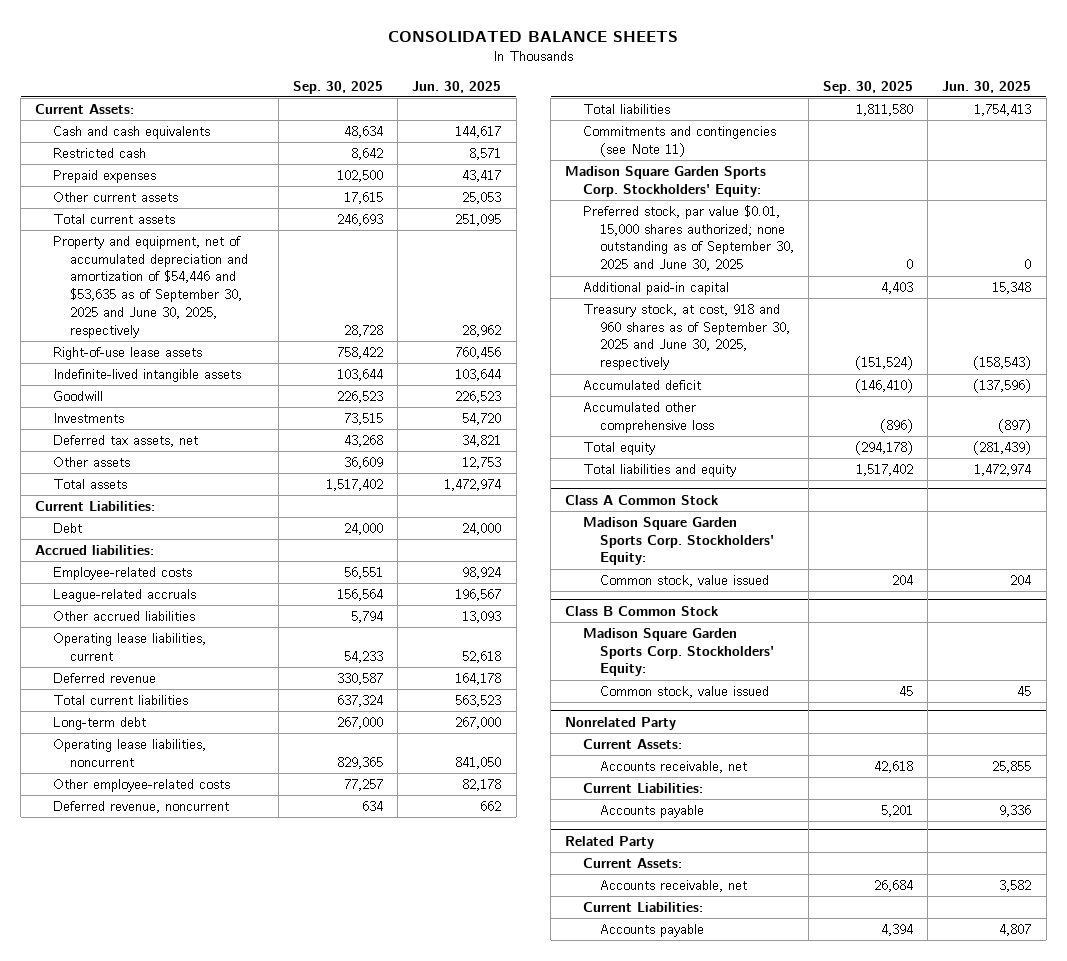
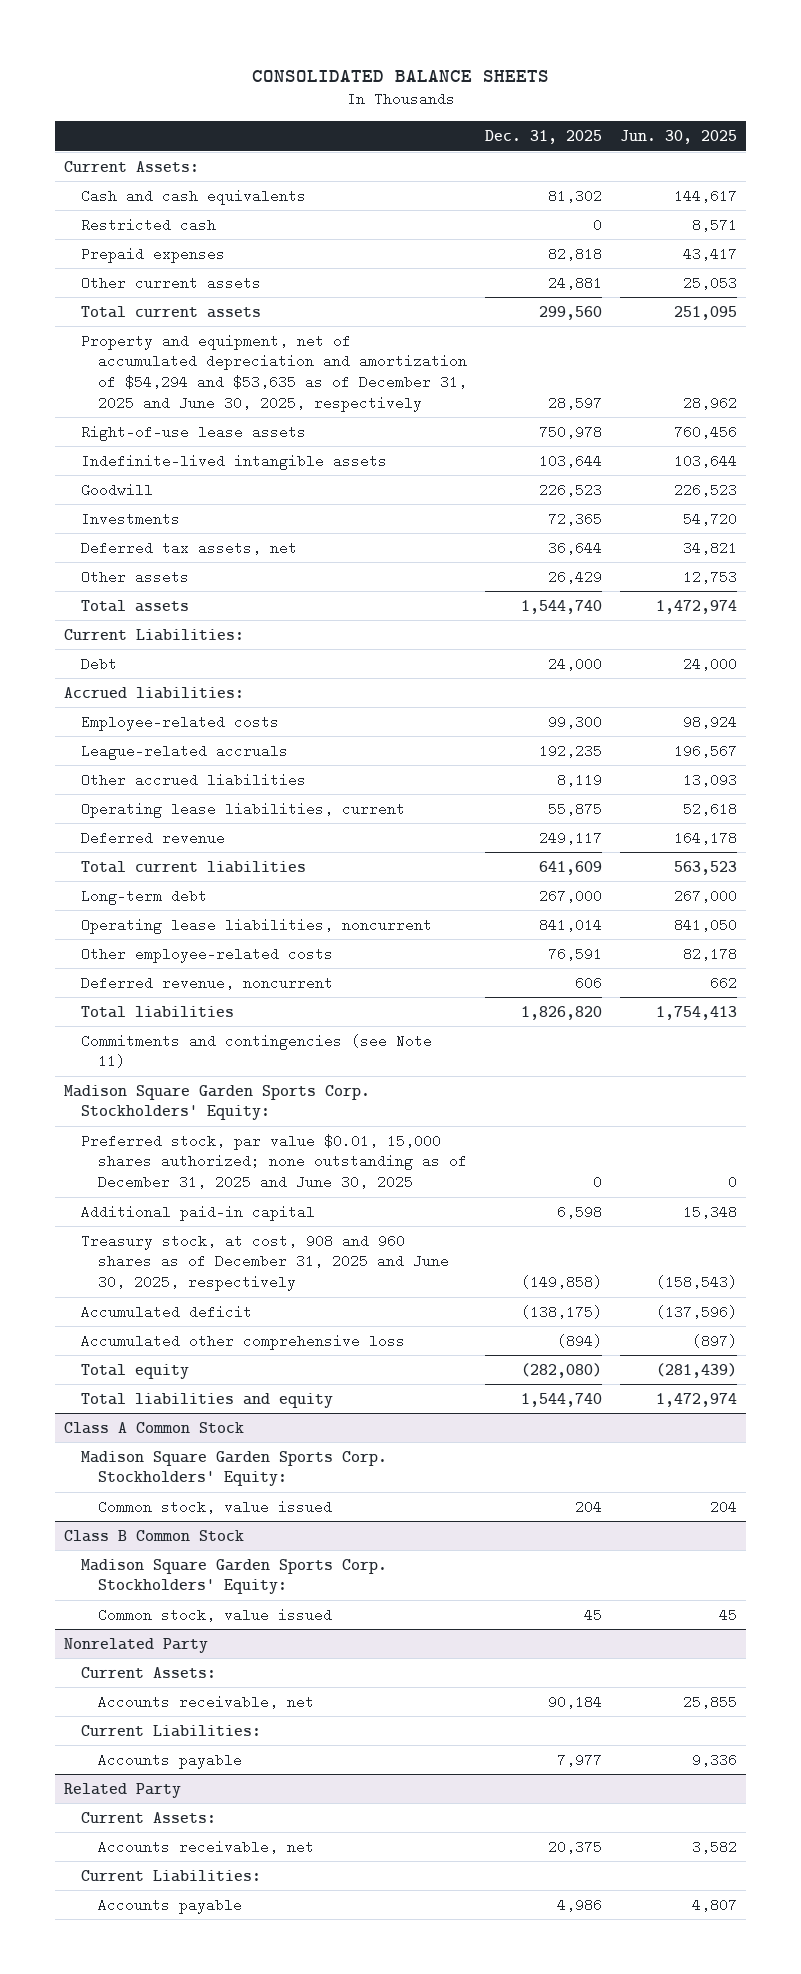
- | Sep. 30, 2025 | Jun. 30, 2025
+ | Dec. 31, 2025 | Jun. 30, 2025
- Property and equipment, net of accumulated depreciation and amortization of $54,446 and $53,635 as of September 30, 2025 and June 30, 2025, respectively | 28,728 | 28,962
+ Property and equipment, net of accumulated depreciation and amortization of $54,294 and $53,635 as of December 31, 2025 and June 30, 2025, respectively | 28,597 | 28,962
- Preferred stock, par value $0.01, 15,000 shares authorized; none outstanding as of September 30, 2025 and June 30, 2025 | 0 | 0
+ Preferred stock, par value $0.01, 15,000 shares authorized; none outstanding as of December 31, 2025 and June 30, 2025 | 0 | 0
- Treasury stock, at cost, 918 and 960 shares as of September 30, 2025 and June 30, 2025, respectively | (151,524) | (158,543)
+ Treasury stock, at cost, 908 and 960 shares as of December 31, 2025 and June 30, 2025, respectively | (149,858) | (158,543)

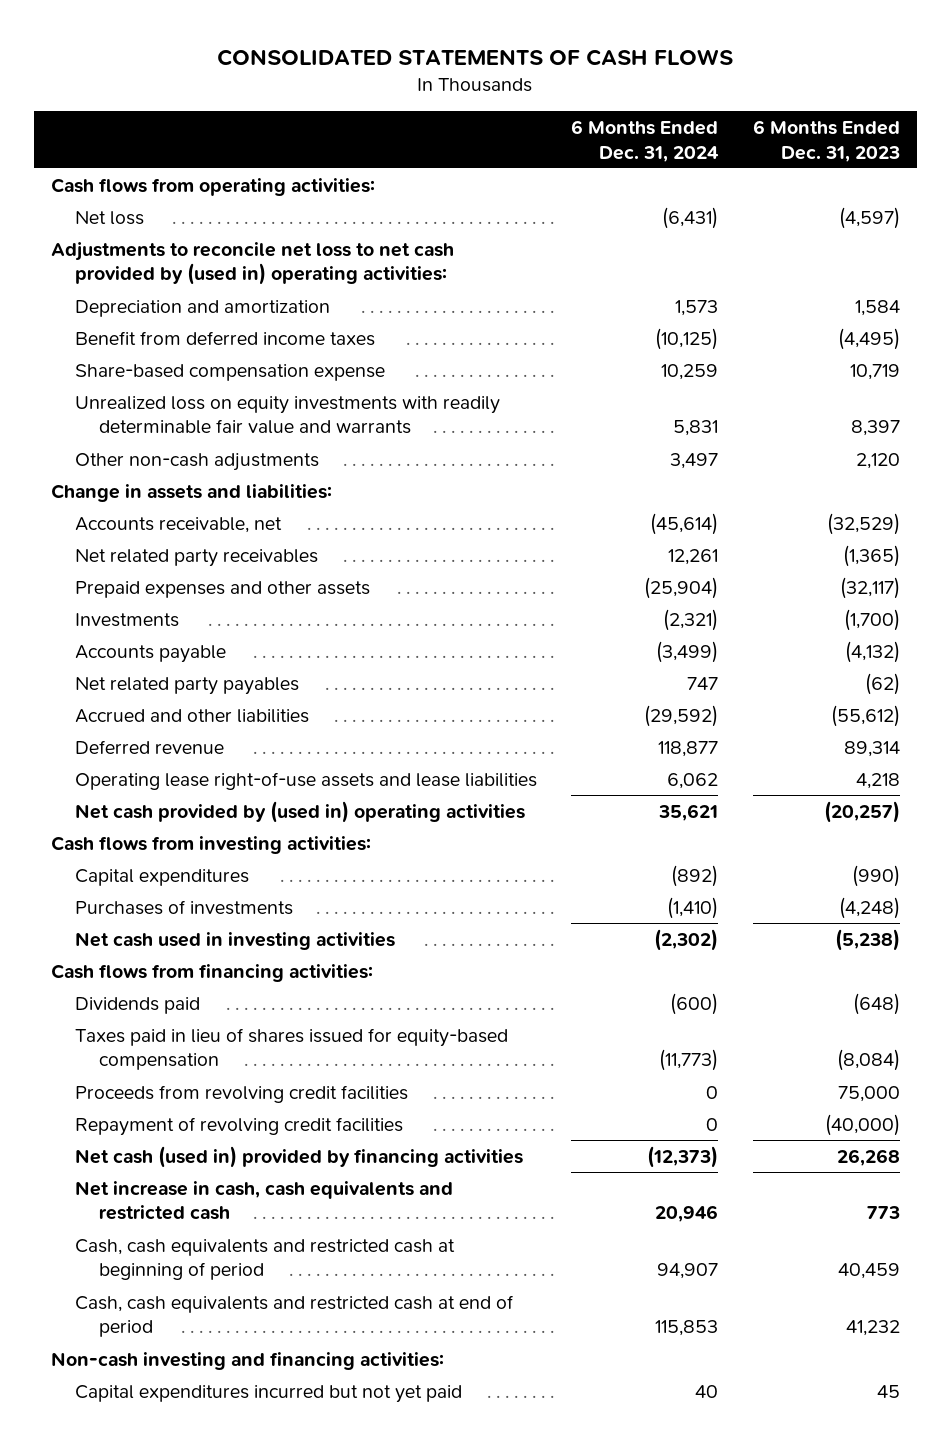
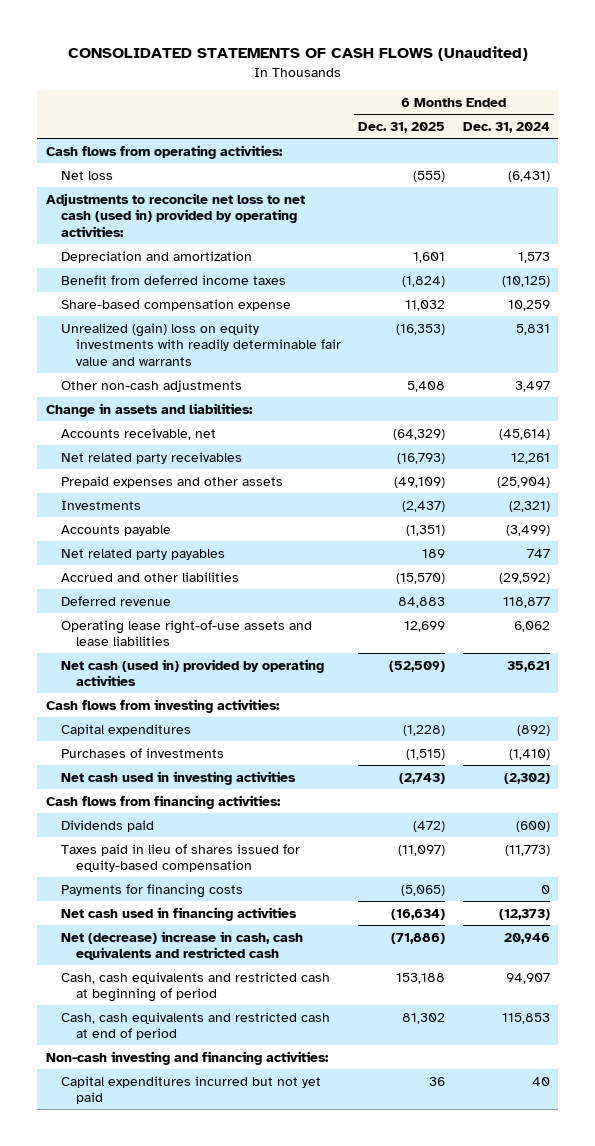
- CONSOLIDATED STATEMENTS OF CASH FLOWS
+ CONSOLIDATED STATEMENTS OF CASH FLOWS (Unaudited)
- | 6 Months Ended Dec. 31, 2024 | 6 Months Ended Dec. 31, 2023
+ | 6 Months Ended Dec. 31, 2025 | 6 Months Ended Dec. 31, 2024
- Adjustments to reconcile net loss to net cash provided by (used in) operating activities:
+ Adjustments to reconcile net loss to net cash (used in) provided by operating activities:
- Unrealized loss on equity investments with readily determinable fair value and warrants | 5,831 | 8,397
+ Unrealized (gain) loss on equity investments with readily determinable fair value and warrants | (16,353) | 5,831
- Net cash provided by (used in) operating activities | 35,621 | (20,257)
+ Net cash (used in) provided by operating activities | (52,509) | 35,621
- Proceeds from revolving credit facilities | 0 | 75,000
- Repayment of revolving credit facilities | 0 | (40,000)
- Net cash (used in) provided by financing activities | (12,373) | 26,268
- Net increase in cash, cash equivalents and restricted cash | 20,946 | 773
+ Payments for financing costs | (5,065) | 0
+ Net cash used in financing activities | (16,634) | (12,373)
+ Net (decrease) increase in cash, cash equivalents and restricted cash | (71,886) | 20,946

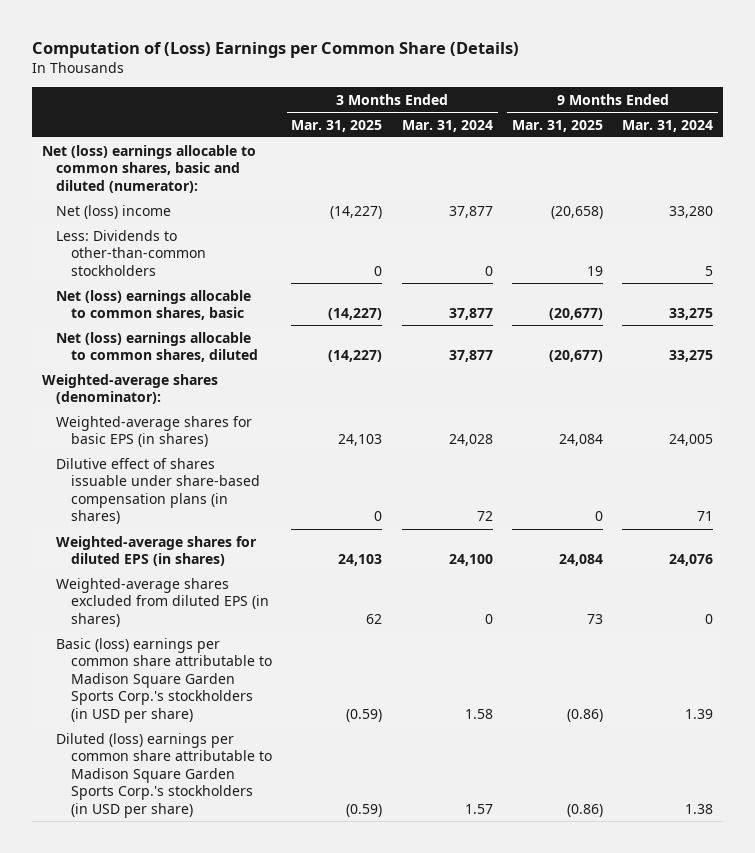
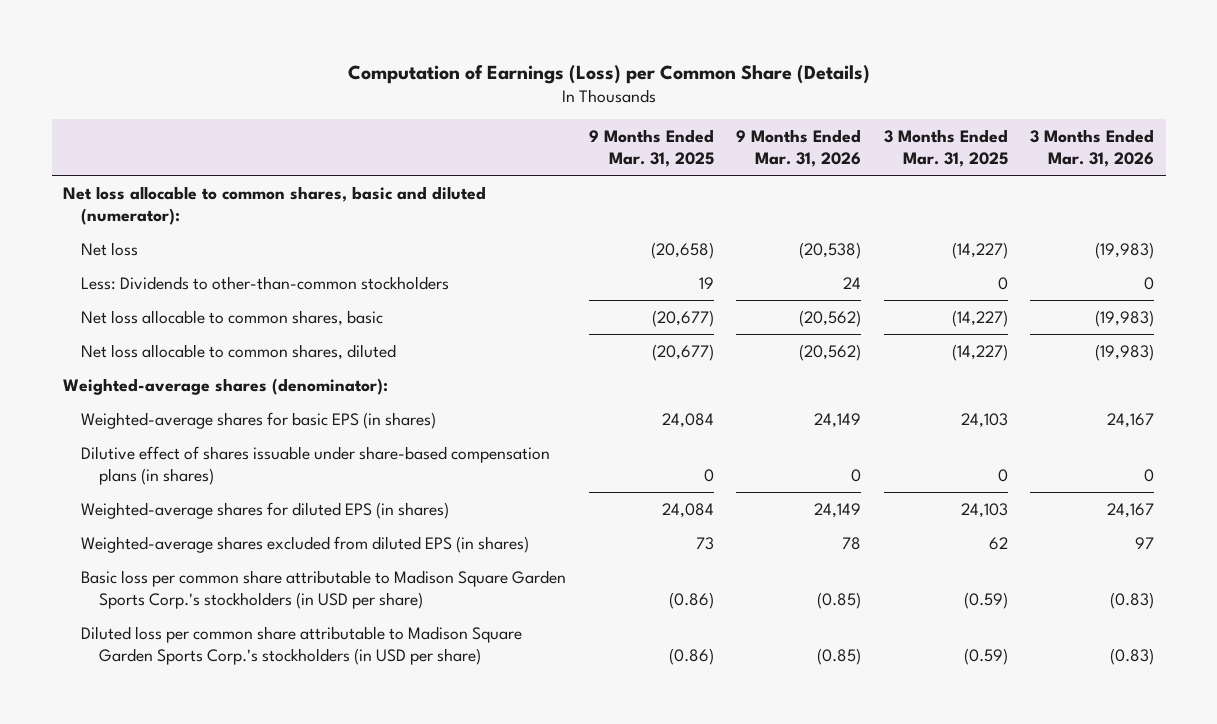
- Computation of (Loss) Earnings per Common Share (Details)
+ Computation of Earnings (Loss) per Common Share (Details)
- | 3 Months Ended Mar. 31, 2025 | 3 Months Ended Mar. 31, 2024 | 9 Months Ended Mar. 31, 2025 | 9 Months Ended Mar. 31, 2024
+ | 9 Months Ended Mar. 31, 2025 | 9 Months Ended Mar. 31, 2026 | 3 Months Ended Mar. 31, 2025 | 3 Months Ended Mar. 31, 2026
- Net (loss) earnings allocable to common shares, basic and diluted (numerator):
- Net (loss) income | (14,227) | 37,877 | (20,658) | 33,280
+ Net loss allocable to common shares, basic and diluted (numerator):
+ Net loss | (20,658) | (20,538) | (14,227) | (19,983)
- Net (loss) earnings allocable to common shares, basic | (14,227) | 37,877 | (20,677) | 33,275
- Net (loss) earnings allocable to common shares, diluted | (14,227) | 37,877 | (20,677) | 33,275
+ Net loss allocable to common shares, basic | (20,677) | (20,562) | (14,227) | (19,983)
+ Net loss allocable to common shares, diluted | (20,677) | (20,562) | (14,227) | (19,983)
- Basic (loss) earnings per common share attributable to Madison Square Garden Sports Corp.'s stockholders (in USD per share) | (0.59) | 1.58 | (0.86) | 1.39
- Diluted (loss) earnings per common share attributable to Madison Square Garden Sports Corp.'s stockholders (in USD per share) | (0.59) | 1.57 | (0.86) | 1.38
+ Basic loss per common share attributable to Madison Square Garden Sports Corp.'s stockholders (in USD per share) | (0.86) | (0.85) | (0.59) | (0.83)
+ Diluted loss per common share attributable to Madison Square Garden Sports Corp.'s stockholders (in USD per share) | (0.86) | (0.85) | (0.59) | (0.83)

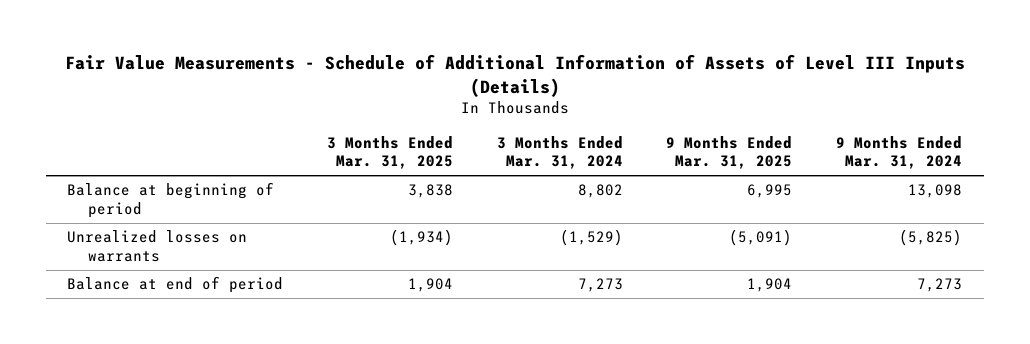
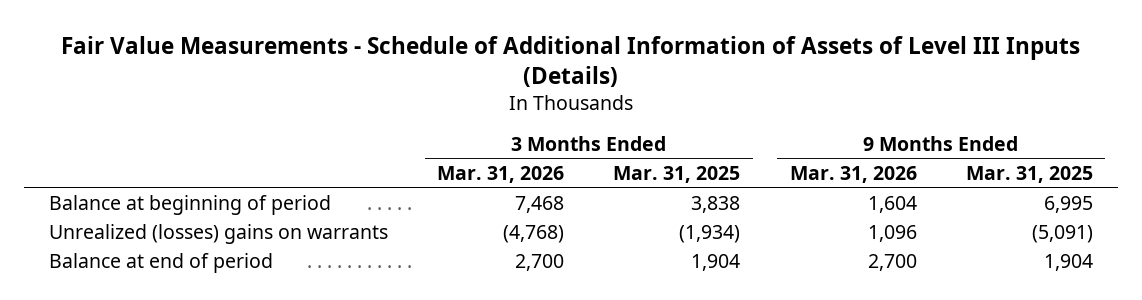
- | 3 Months Ended Mar. 31, 2025 | 3 Months Ended Mar. 31, 2024 | 9 Months Ended Mar. 31, 2025 | 9 Months Ended Mar. 31, 2024
+ | 3 Months Ended Mar. 31, 2026 | 3 Months Ended Mar. 31, 2025 | 9 Months Ended Mar. 31, 2026 | 9 Months Ended Mar. 31, 2025
- Unrealized losses on warrants | (1,934) | (1,529) | (5,091) | (5,825)
+ Unrealized (losses) gains on warrants | (4,768) | (1,934) | 1,096 | (5,091)

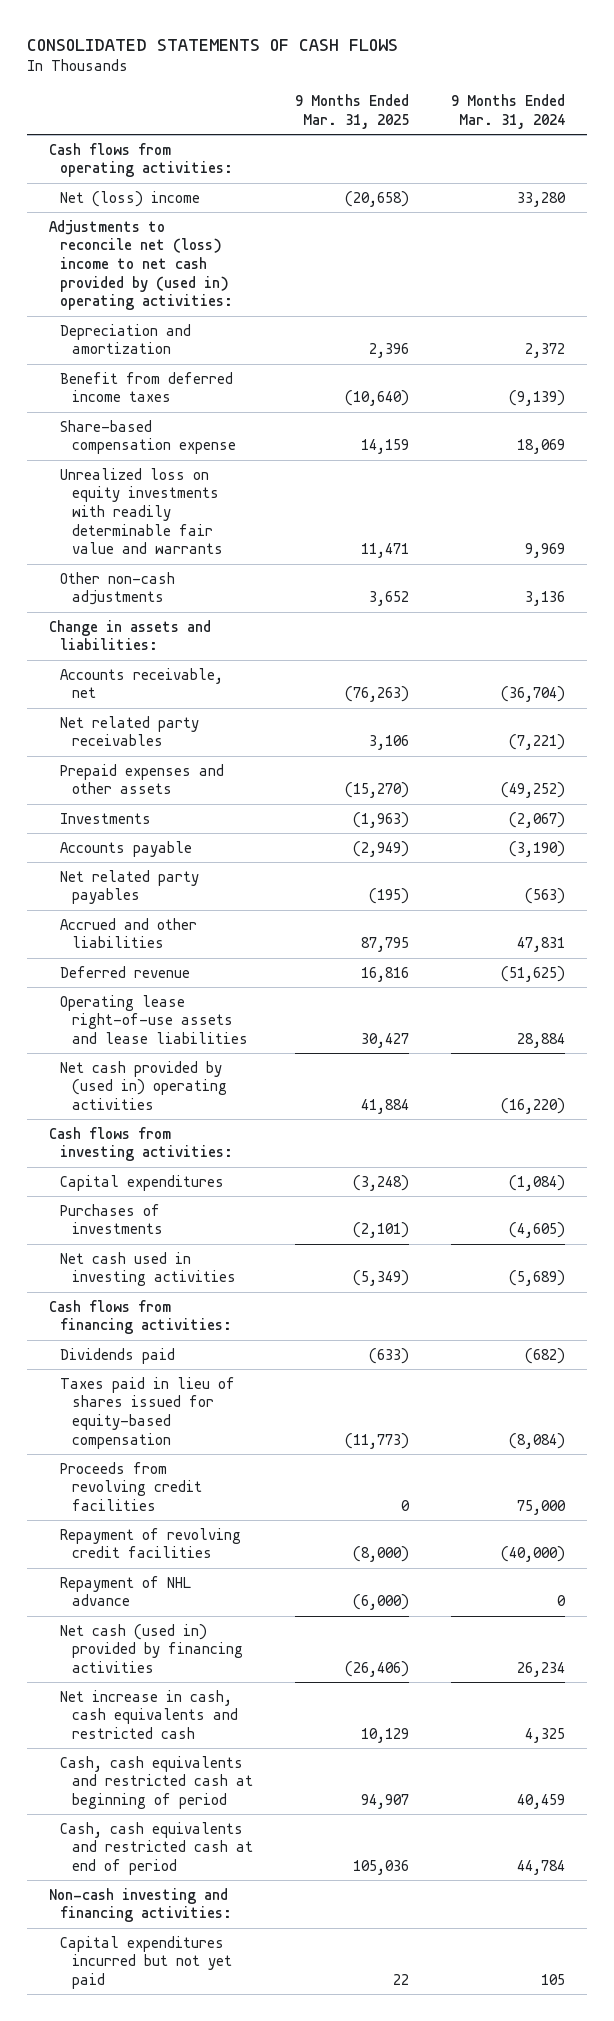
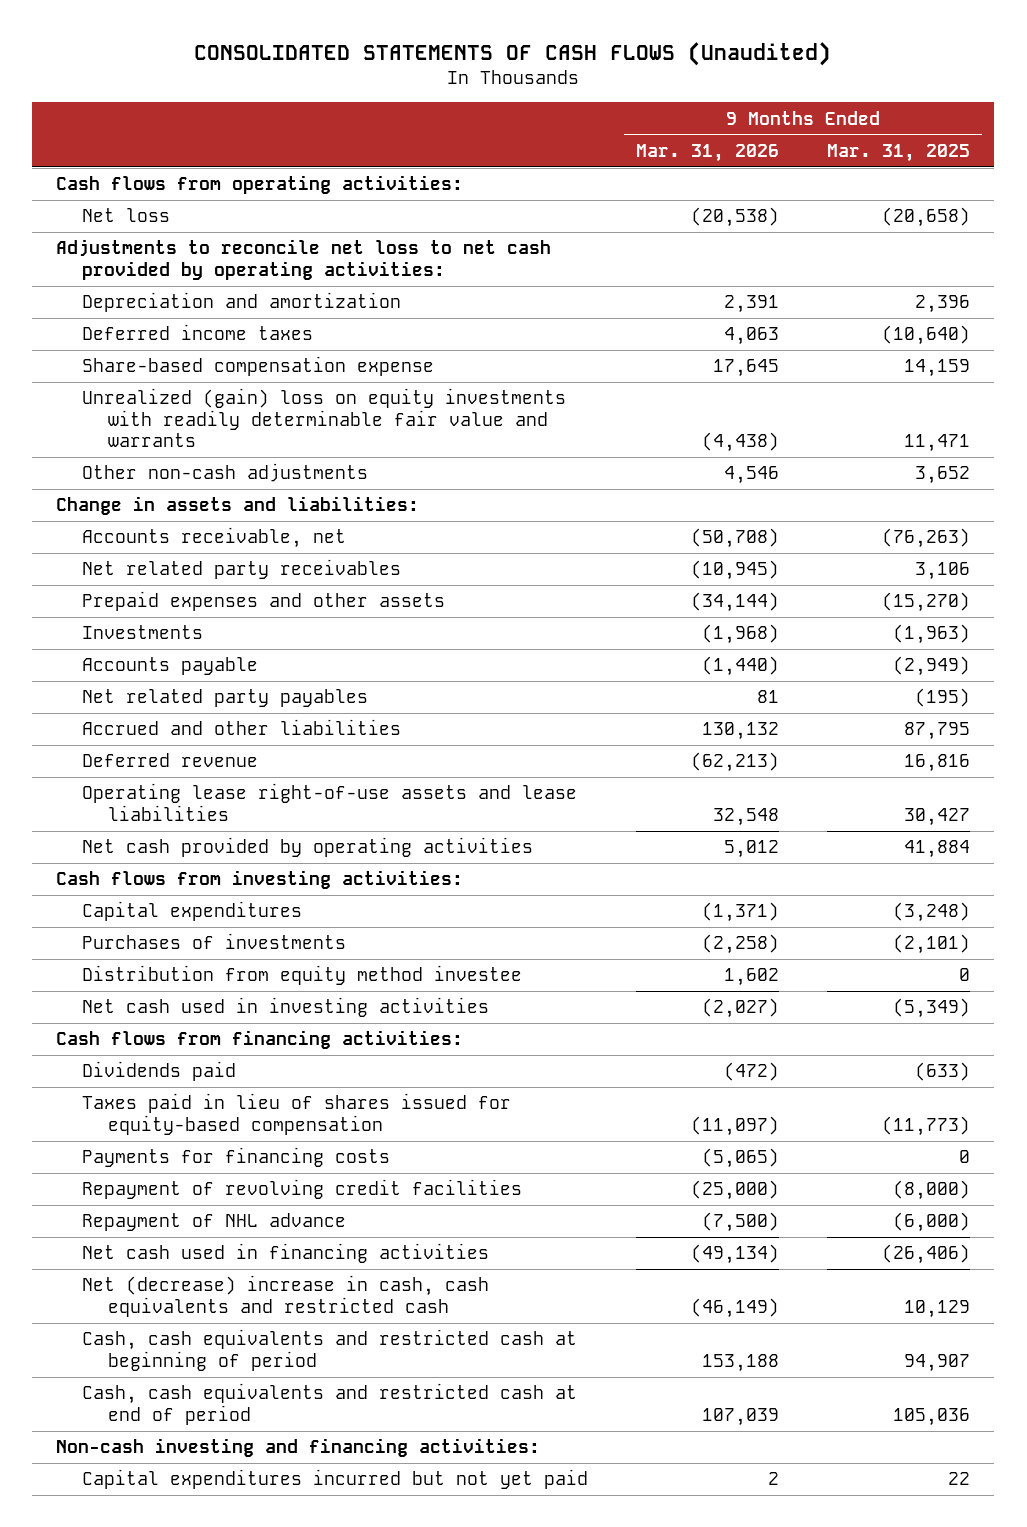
- CONSOLIDATED STATEMENTS OF CASH FLOWS
+ CONSOLIDATED STATEMENTS OF CASH FLOWS (Unaudited)
- | 9 Months Ended Mar. 31, 2025 | 9 Months Ended Mar. 31, 2024
+ | 9 Months Ended Mar. 31, 2026 | 9 Months Ended Mar. 31, 2025
- Net (loss) income | (20,658) | 33,280
- Adjustments to reconcile net (loss) income to net cash provided by (used in) operating activities:
+ Net loss | (20,538) | (20,658)
+ Adjustments to reconcile net loss to net cash provided by operating activities:
- Benefit from deferred income taxes | (10,640) | (9,139)
+ Deferred income taxes | 4,063 | (10,640)
- Unrealized loss on equity investments with readily determinable fair value and warrants | 11,471 | 9,969
+ Unrealized (gain) loss on equity investments with readily determinable fair value and warrants | (4,438) | 11,471
- Net cash provided by (used in) operating activities | 41,884 | (16,220)
+ Net cash provided by operating activities | 5,012 | 41,884
+ Distribution from equity method investee | 1,602 | 0
- Proceeds from revolving credit facilities | 0 | 75,000
+ Payments for financing costs | (5,065) | 0
- Net cash (used in) provided by financing activities | (26,406) | 26,234
- Net increase in cash, cash equivalents and restricted cash | 10,129 | 4,325
+ Net cash used in financing activities | (49,134) | (26,406)
+ Net (decrease) increase in cash, cash equivalents and restricted cash | (46,149) | 10,129

